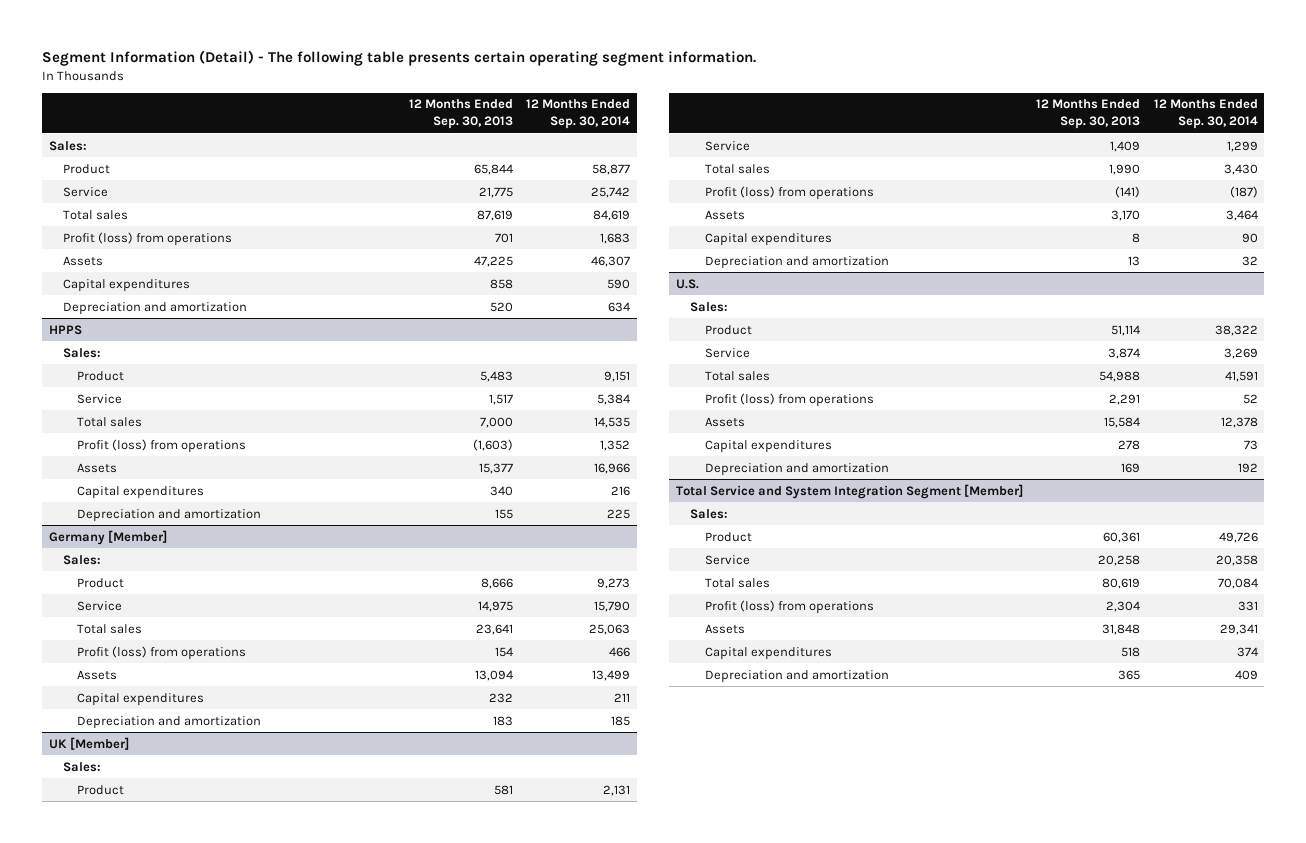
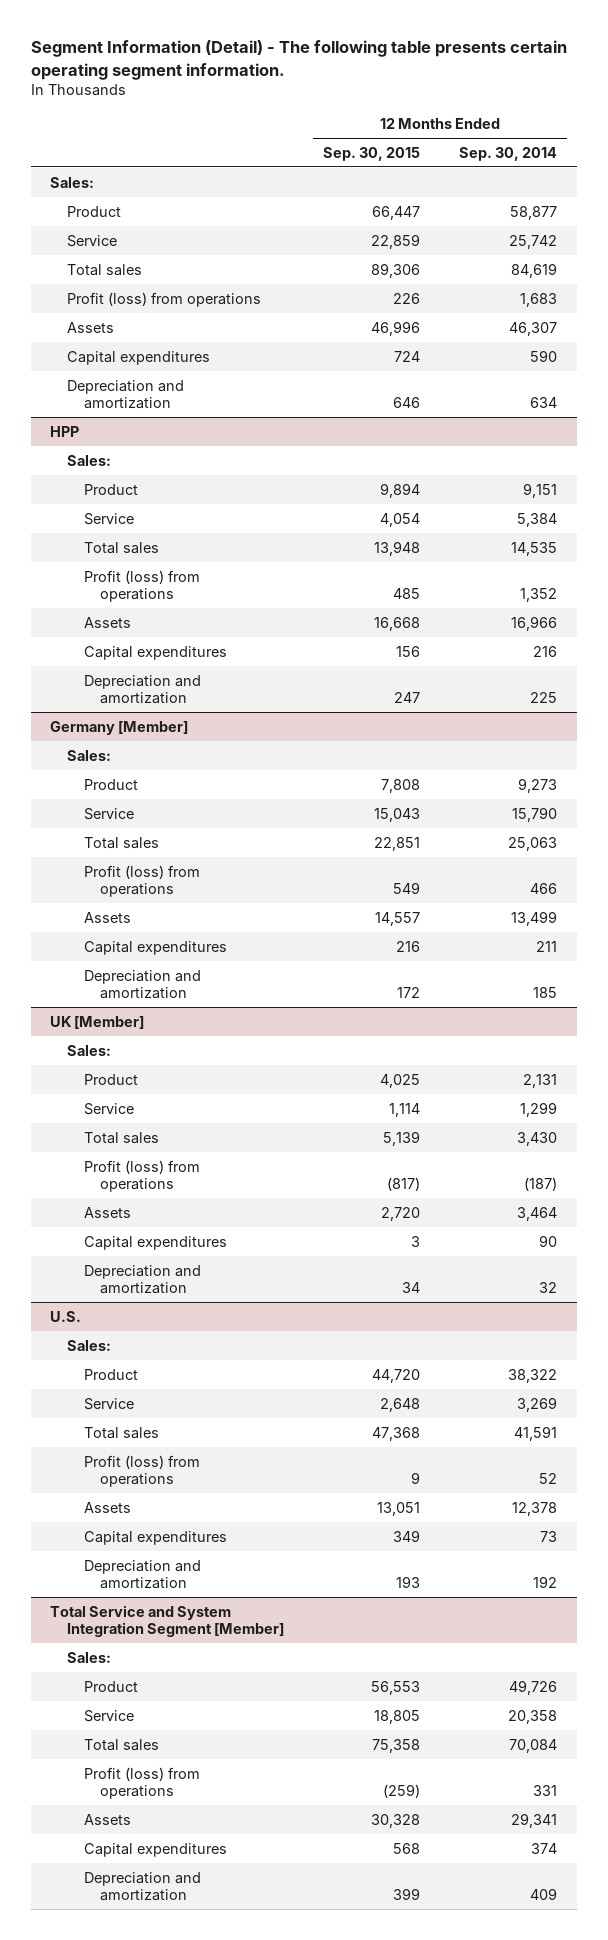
- | 12 Months Ended Sep. 30, 2013 | 12 Months Ended Sep. 30, 2014
+ | 12 Months Ended Sep. 30, 2015 | 12 Months Ended Sep. 30, 2014
- HPPS
+ HPP

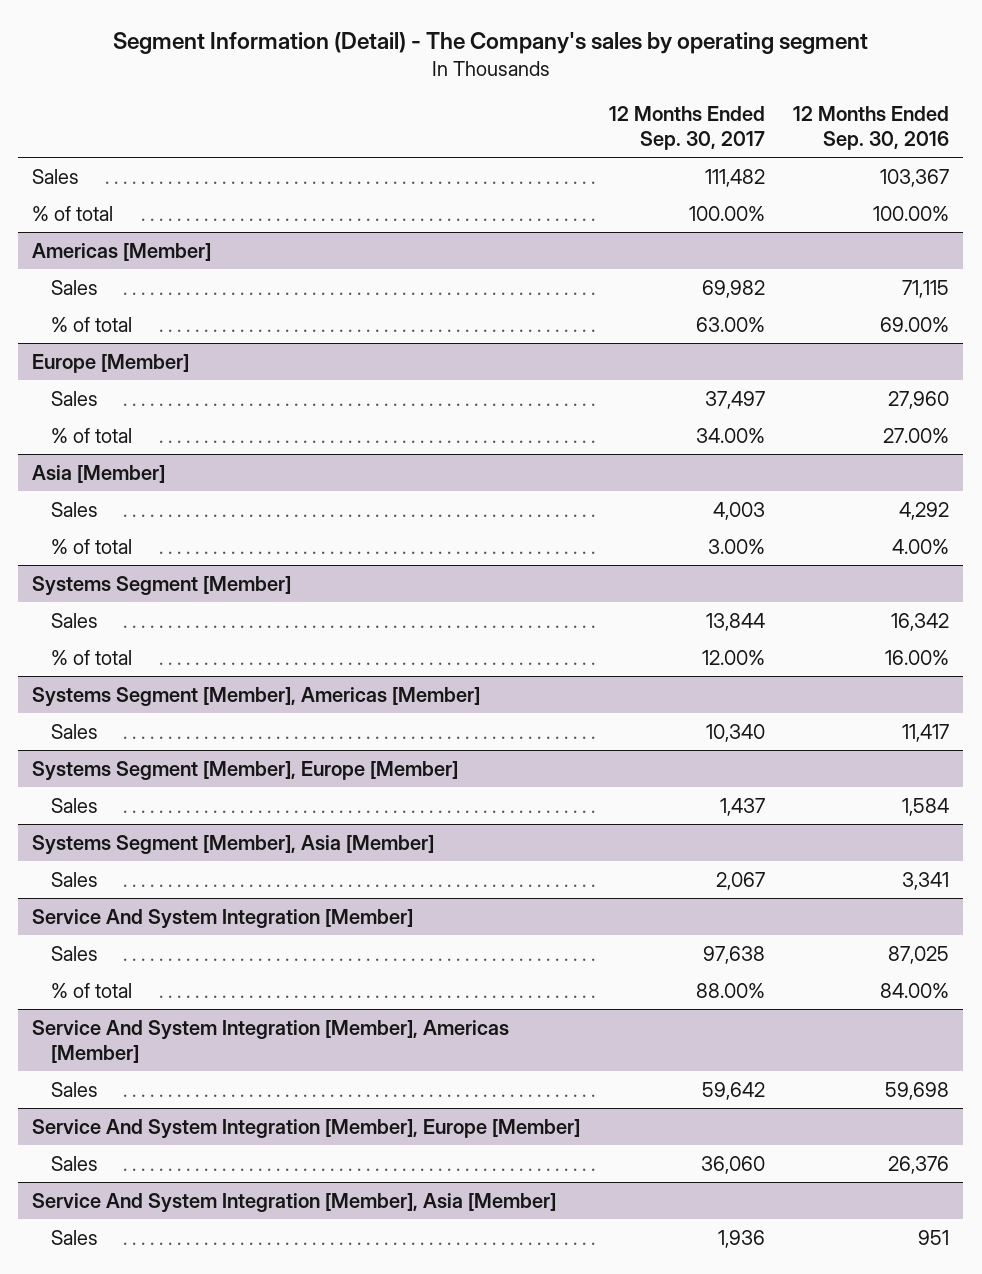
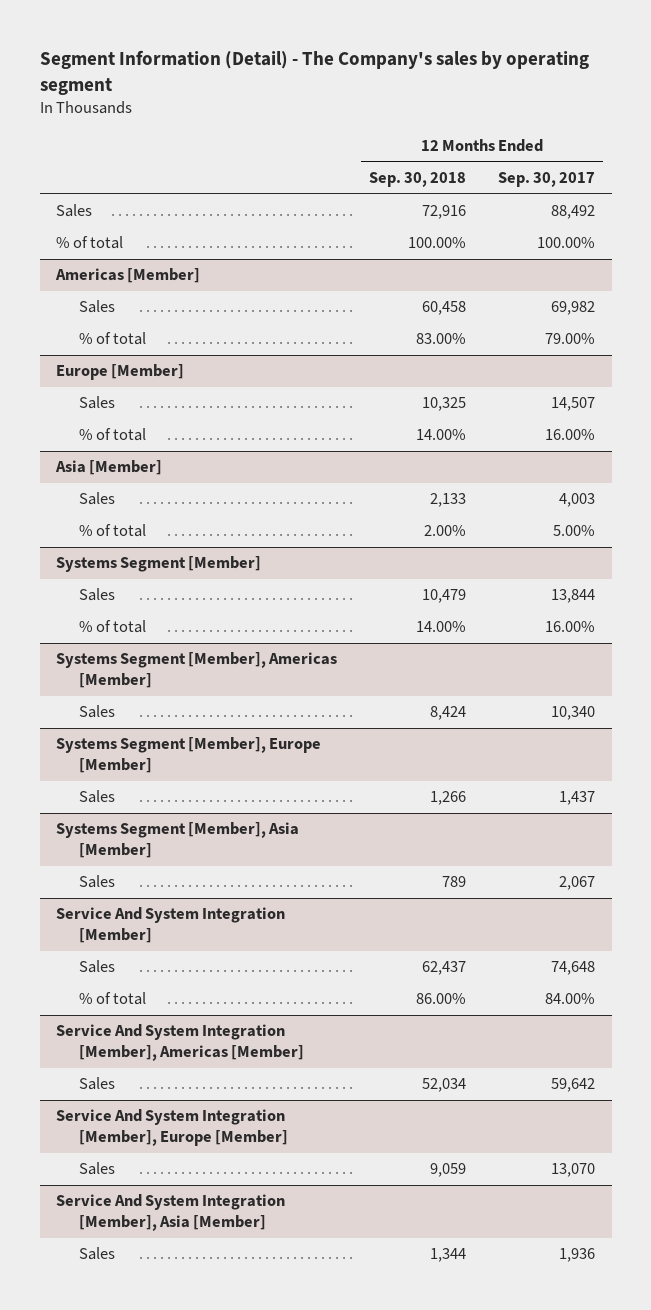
- | 12 Months Ended Sep. 30, 2017 | 12 Months Ended Sep. 30, 2016
+ | 12 Months Ended Sep. 30, 2018 | 12 Months Ended Sep. 30, 2017
- Sales | 111,482 | 103,367
+ Sales | 72,916 | 88,492
@ Americas [Member]
- % of total | 63.00% | 69.00%
+ % of total | 83.00% | 79.00%
@ Europe [Member]
- Sales | 37,497 | 27,960
- % of total | 34.00% | 27.00%
+ Sales | 10,325 | 14,507
+ % of total | 14.00% | 16.00%
@ Asia [Member]
- % of total | 3.00% | 4.00%
+ % of total | 2.00% | 5.00%
@ Systems Segment [Member]
- % of total | 12.00% | 16.00%
+ % of total | 14.00% | 16.00%
@ Service And System Integration [Member]
- Sales | 97,638 | 87,025
- % of total | 88.00% | 84.00%
+ Sales | 62,437 | 74,648
+ % of total | 86.00% | 84.00%
@ Service And System Integration [Member], Europe [Member]
- Sales | 36,060 | 26,376
+ Sales | 9,059 | 13,070

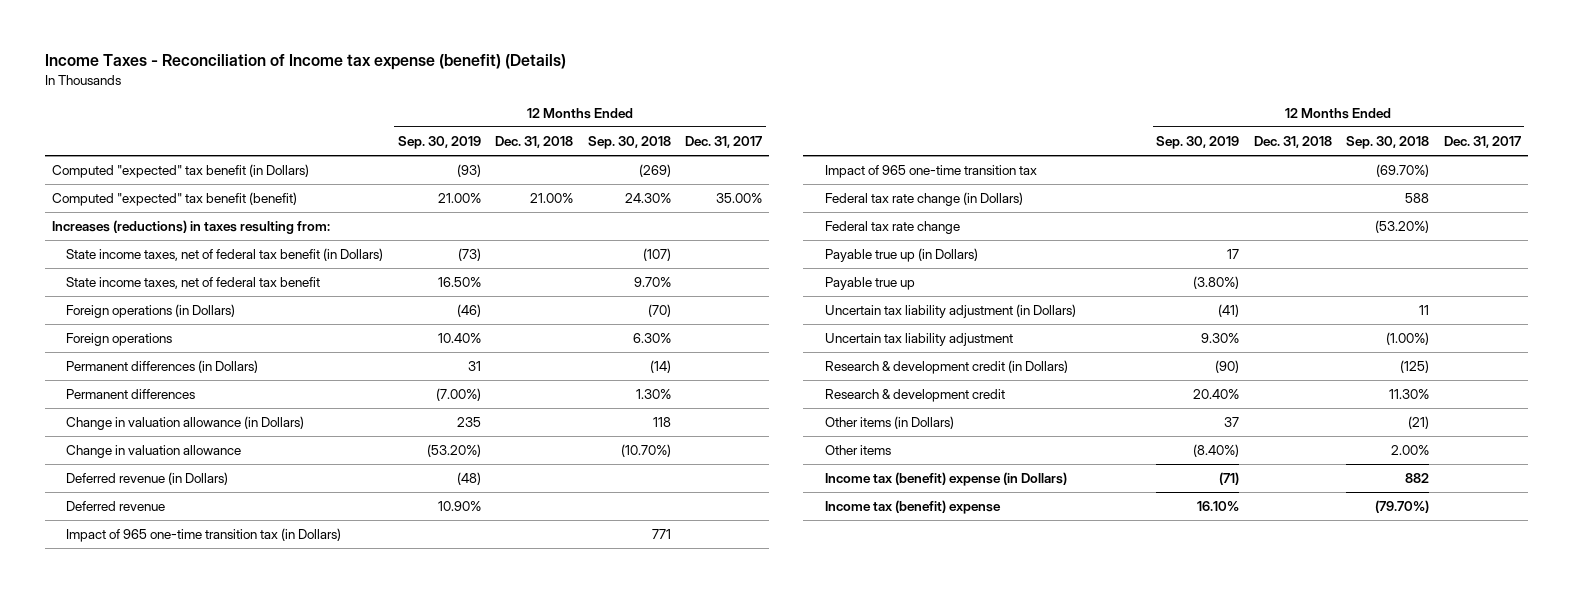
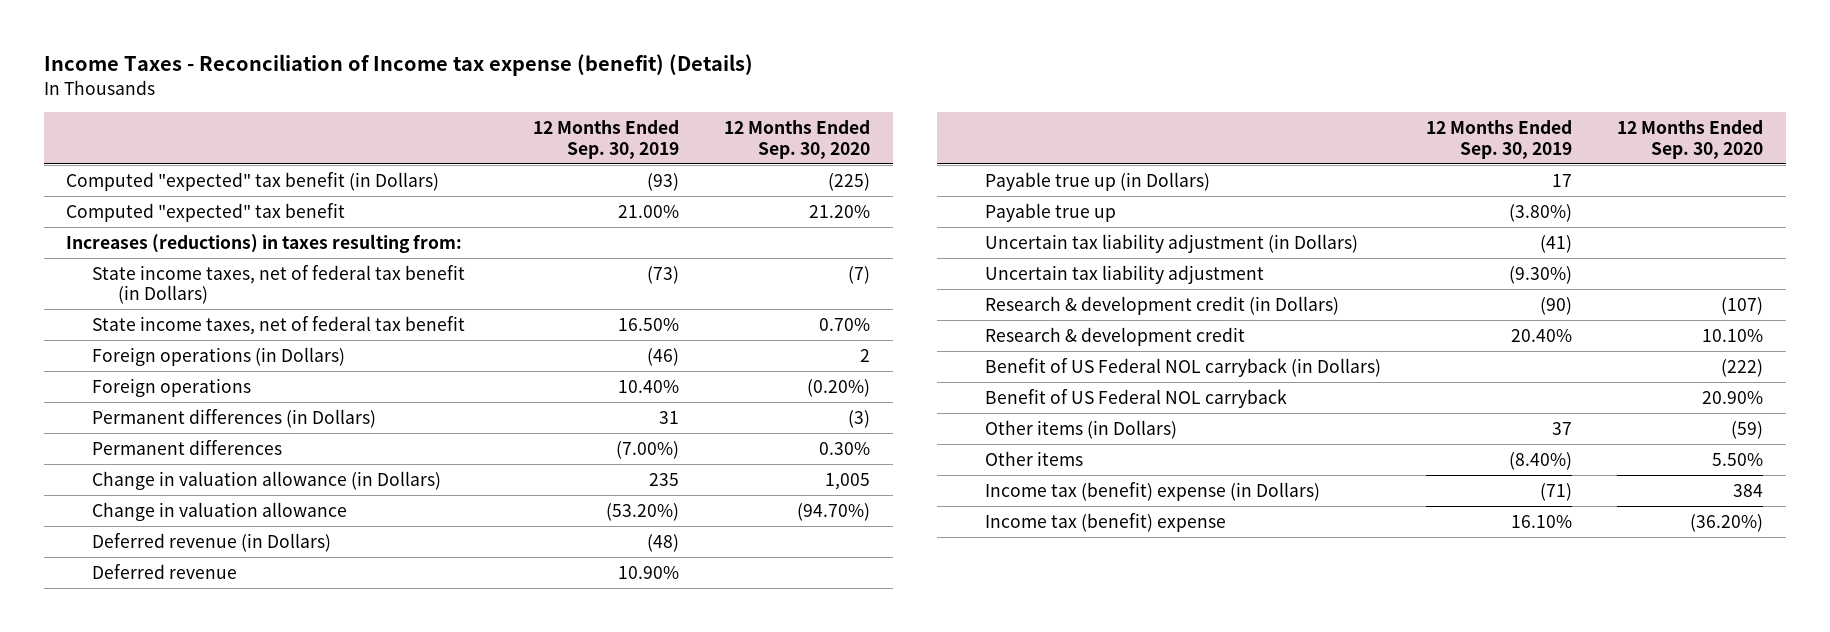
- | 12 Months Ended Sep. 30, 2019 | 12 Months Ended Dec. 31, 2018 | 12 Months Ended Sep. 30, 2018 | 12 Months Ended Dec. 31, 2017
+ | 12 Months Ended Sep. 30, 2019 | 12 Months Ended Sep. 30, 2020
- Computed "expected" tax benefit (benefit) | 21.00% | 21.00% | 24.30% | 35.00%
+ Computed "expected" tax benefit | 21.00% | 21.20%
- Impact of 965 one-time transition tax (in Dollars) | | | 771 |
- Impact of 965 one-time transition tax | | | (69.70%) |
- Federal tax rate change (in Dollars) | | | 588 |
- Federal tax rate change | | | (53.20%) |
- Uncertain tax liability adjustment | 9.30% | | (1.00%) |
+ Uncertain tax liability adjustment | (9.30%) |
+ Benefit of US Federal NOL carryback (in Dollars) | | (222)
+ Benefit of US Federal NOL carryback | | 20.90%

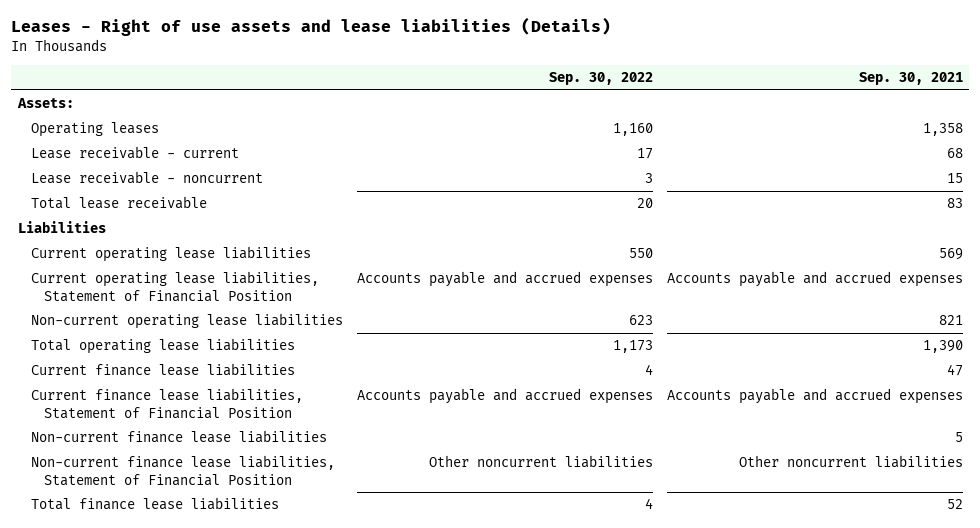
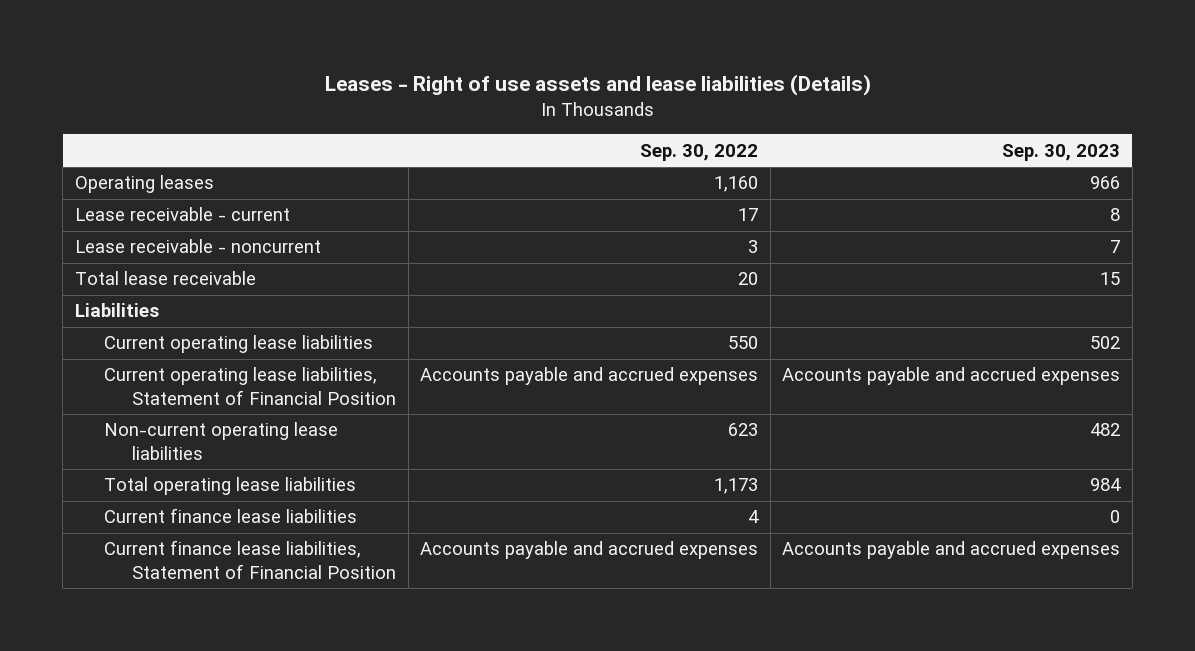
- | Sep. 30, 2022 | Sep. 30, 2021
+ | Sep. 30, 2022 | Sep. 30, 2023
- Assets:
- Non-current finance lease liabilities | | 5
- Non-current finance lease liabilities, Statement of Financial Position | Other noncurrent liabilities | Other noncurrent liabilities
- Total finance lease liabilities | 4 | 52

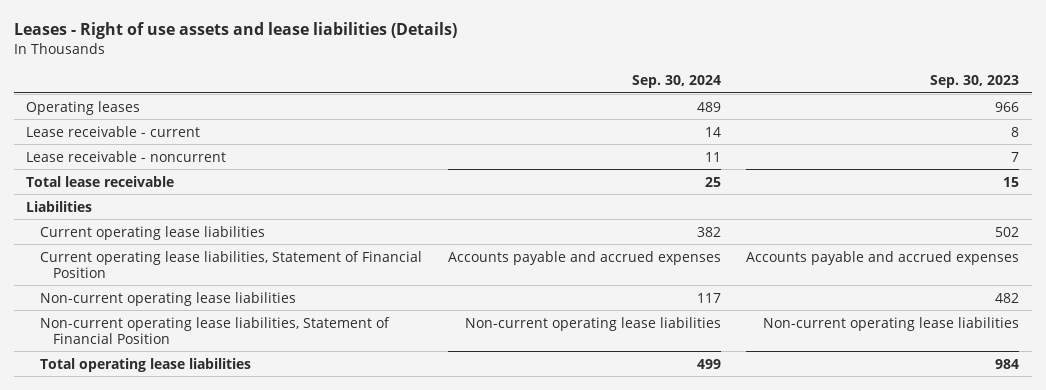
- | Sep. 30, 2022 | Sep. 30, 2023
+ | Sep. 30, 2024 | Sep. 30, 2023
+ Non-current operating lease liabilities, Statement of Financial Position | Non-current operating lease liabilities | Non-current operating lease liabilities
- Current finance lease liabilities | 4 | 0
- Current finance lease liabilities, Statement of Financial Position | Accounts payable and accrued expenses | Accounts payable and accrued expenses

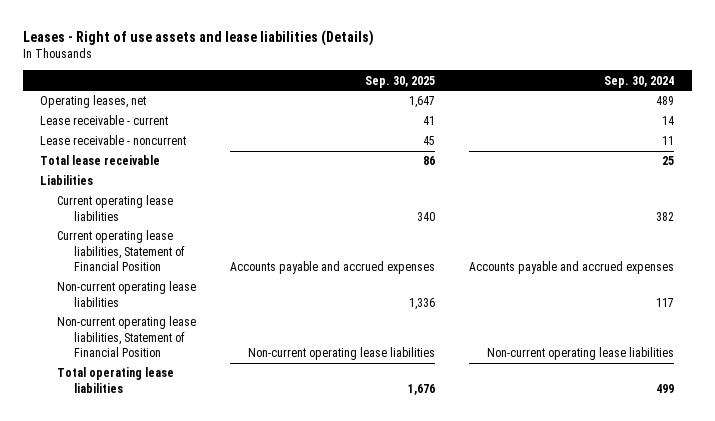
- | Sep. 30, 2024 | Sep. 30, 2023
+ | Sep. 30, 2025 | Sep. 30, 2024
- Operating leases | 489 | 966
+ Operating leases, net | 1,647 | 489

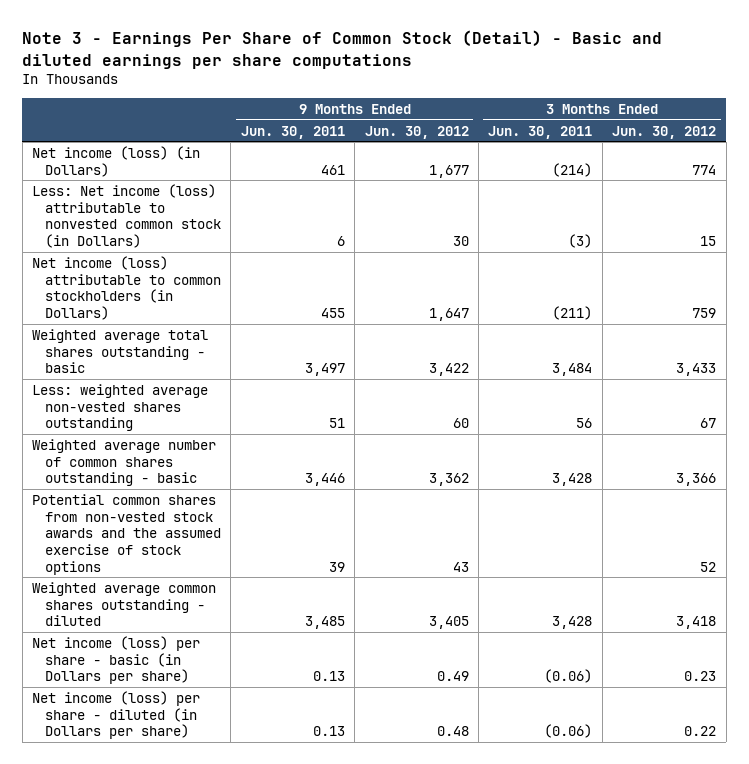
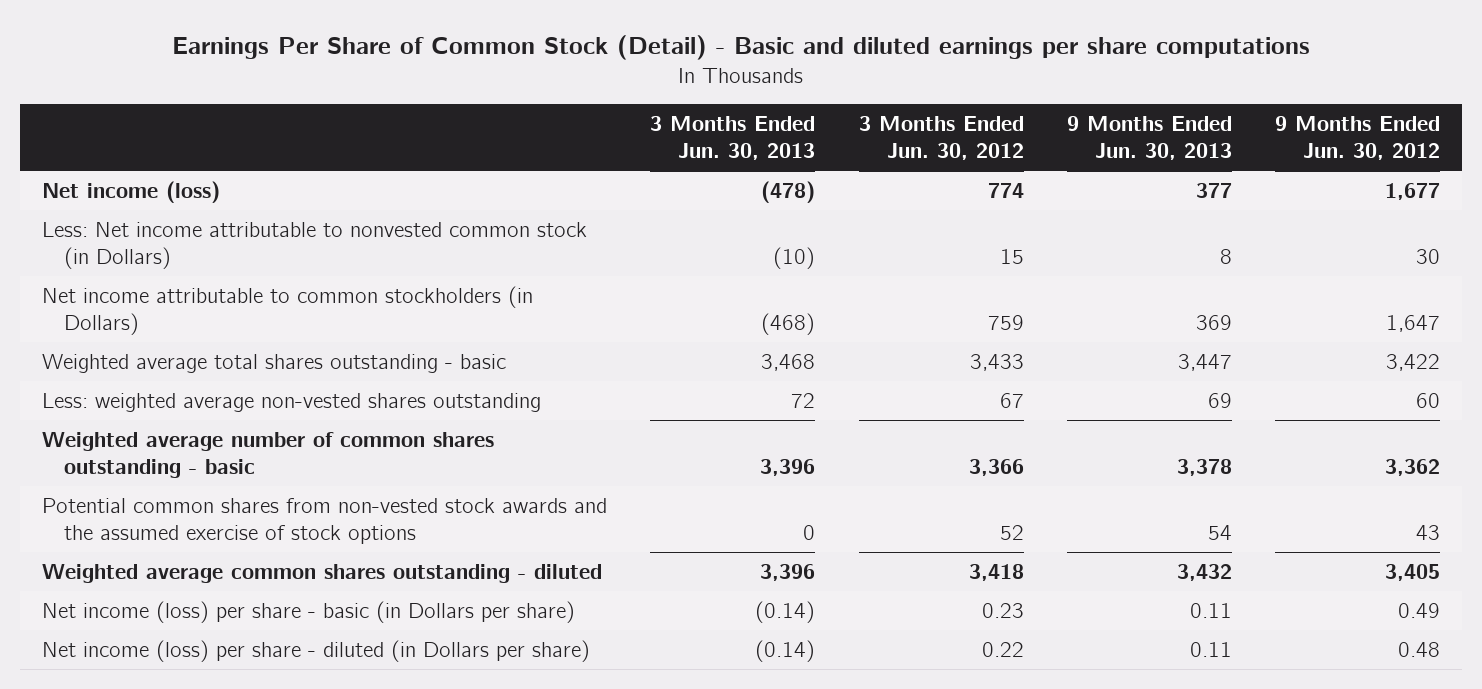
- Note 3 - Earnings Per Share of Common Stock (Detail) - Basic and diluted earnings per share computations
+ Earnings Per Share of Common Stock (Detail) - Basic and diluted earnings per share computations
- | 9 Months Ended Jun. 30, 2011 | 9 Months Ended Jun. 30, 2012 | 3 Months Ended Jun. 30, 2011 | 3 Months Ended Jun. 30, 2012
+ | 3 Months Ended Jun. 30, 2013 | 3 Months Ended Jun. 30, 2012 | 9 Months Ended Jun. 30, 2013 | 9 Months Ended Jun. 30, 2012
- Net income (loss) (in Dollars) | 461 | 1,677 | (214) | 774
- Less: Net income (loss) attributable to nonvested common stock (in Dollars) | 6 | 30 | (3) | 15
- Net income (loss) attributable to common stockholders (in Dollars) | 455 | 1,647 | (211) | 759
+ Net income (loss) | (478) | 774 | 377 | 1,677
+ Less: Net income attributable to nonvested common stock (in Dollars) | (10) | 15 | 8 | 30
+ Net income attributable to common stockholders (in Dollars) | (468) | 759 | 369 | 1,647

